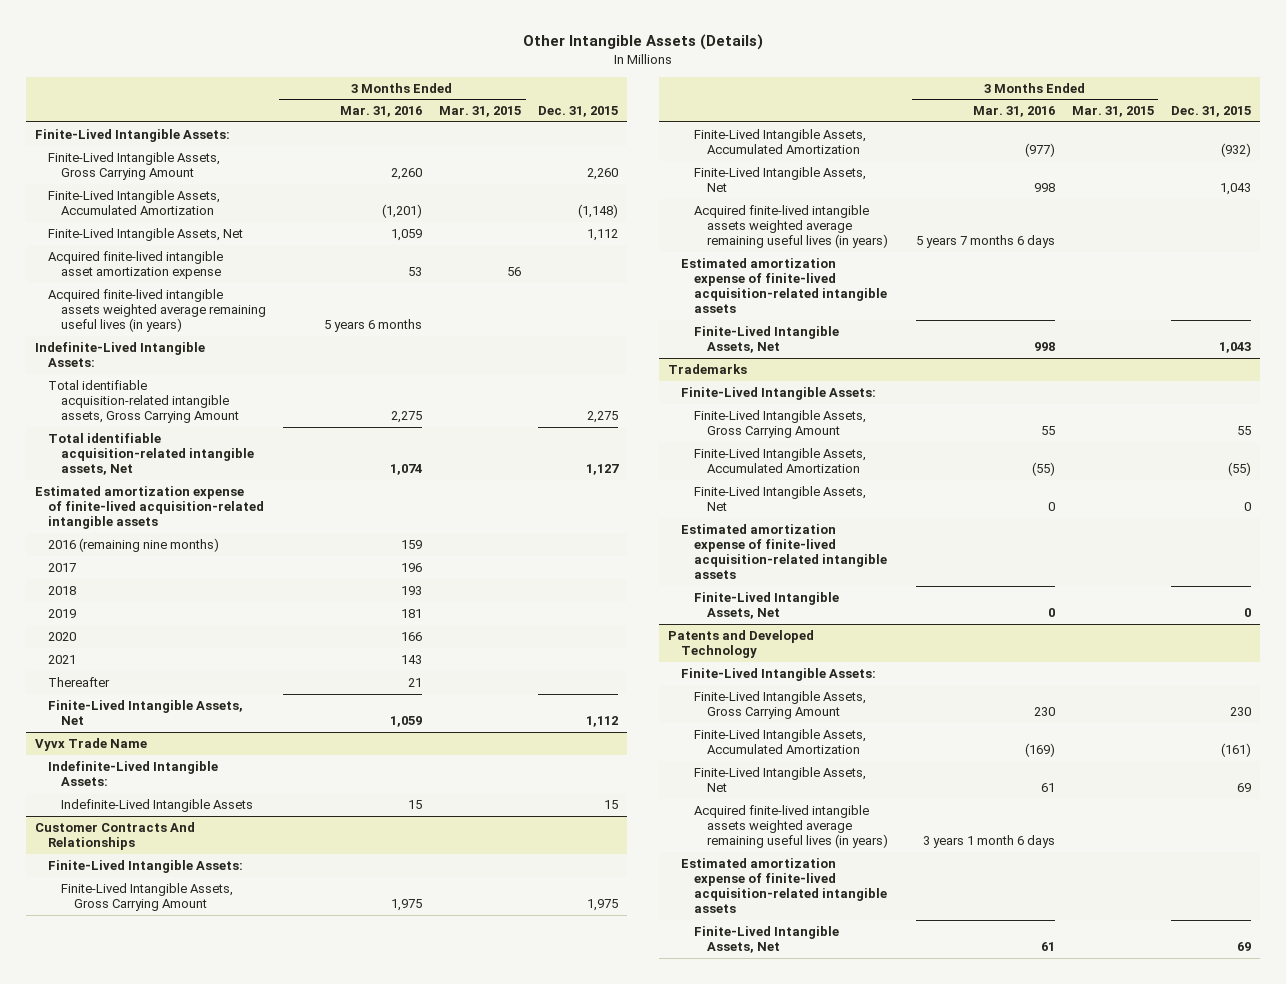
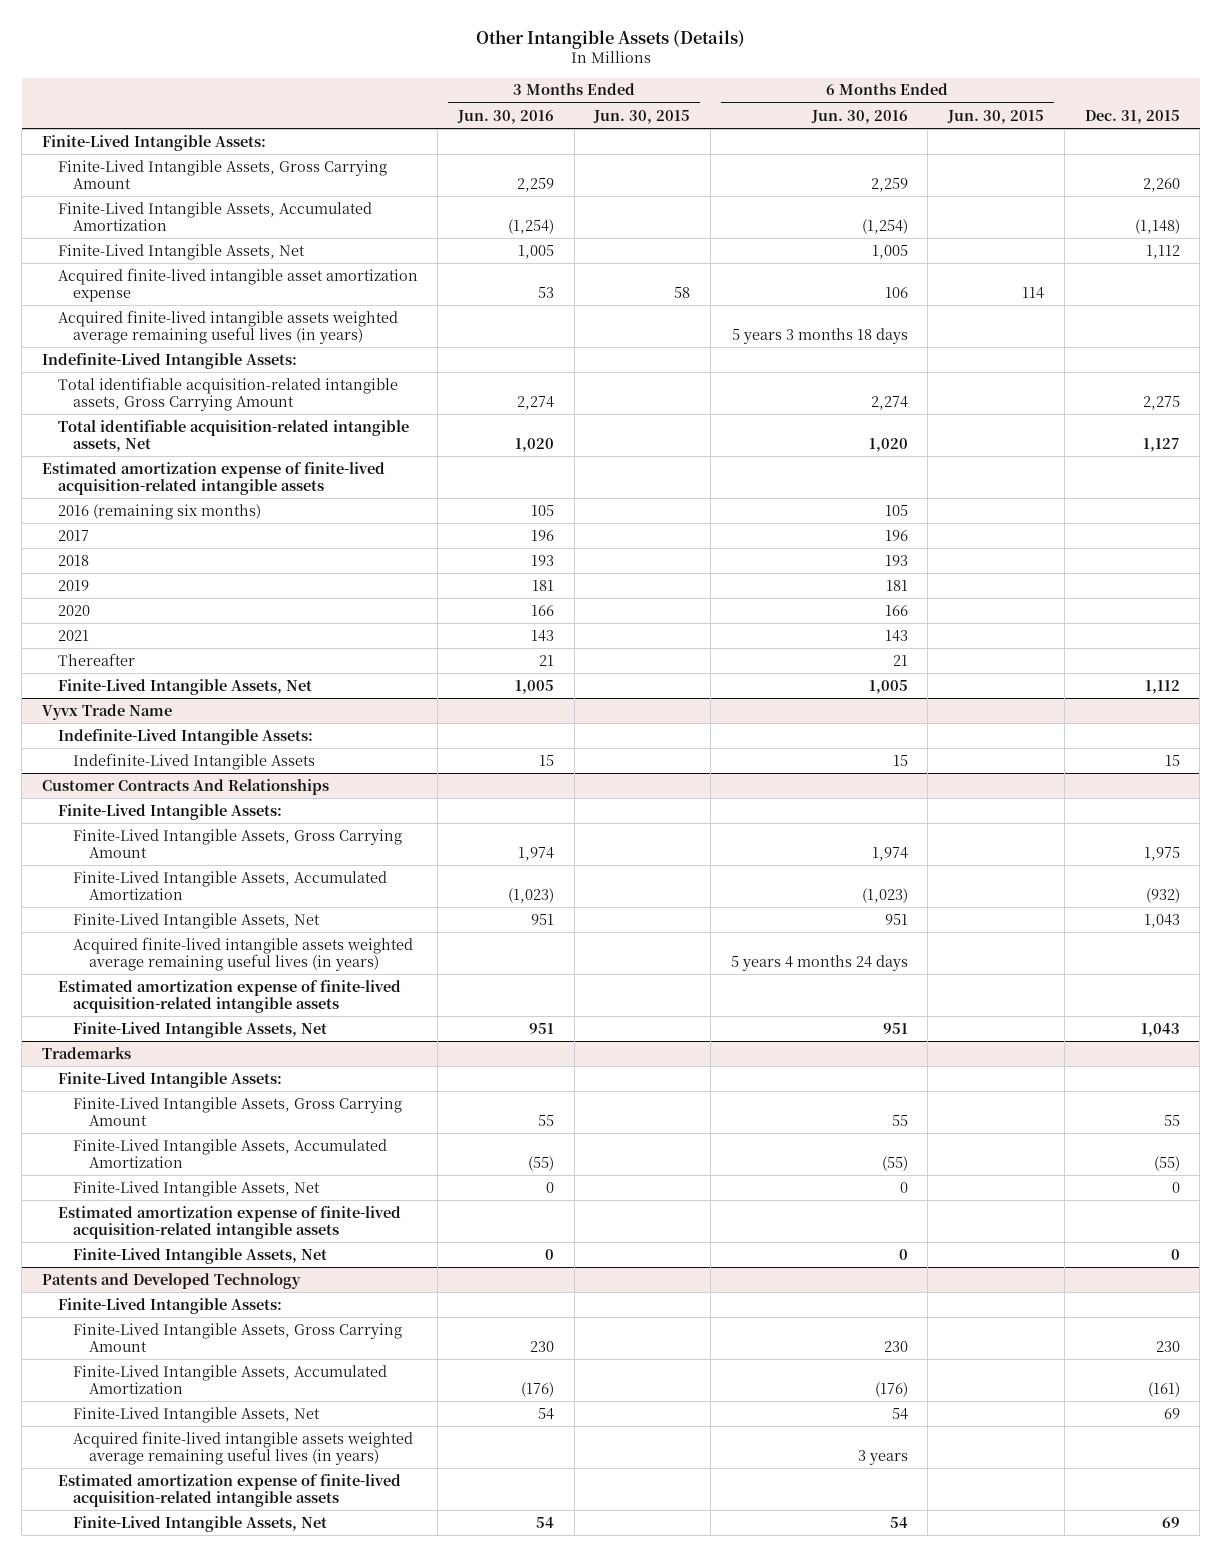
- | 3 Months Ended Mar. 31, 2016 | 3 Months Ended Mar. 31, 2015 | Dec. 31, 2015
+ | 3 Months Ended Jun. 30, 2016 | 3 Months Ended Jun. 30, 2015 | 6 Months Ended Jun. 30, 2016 | 6 Months Ended Jun. 30, 2015 | Dec. 31, 2015
- 2016 (remaining nine months) | 159 | |
+ 2016 (remaining six months) | 105 | | 105 | |

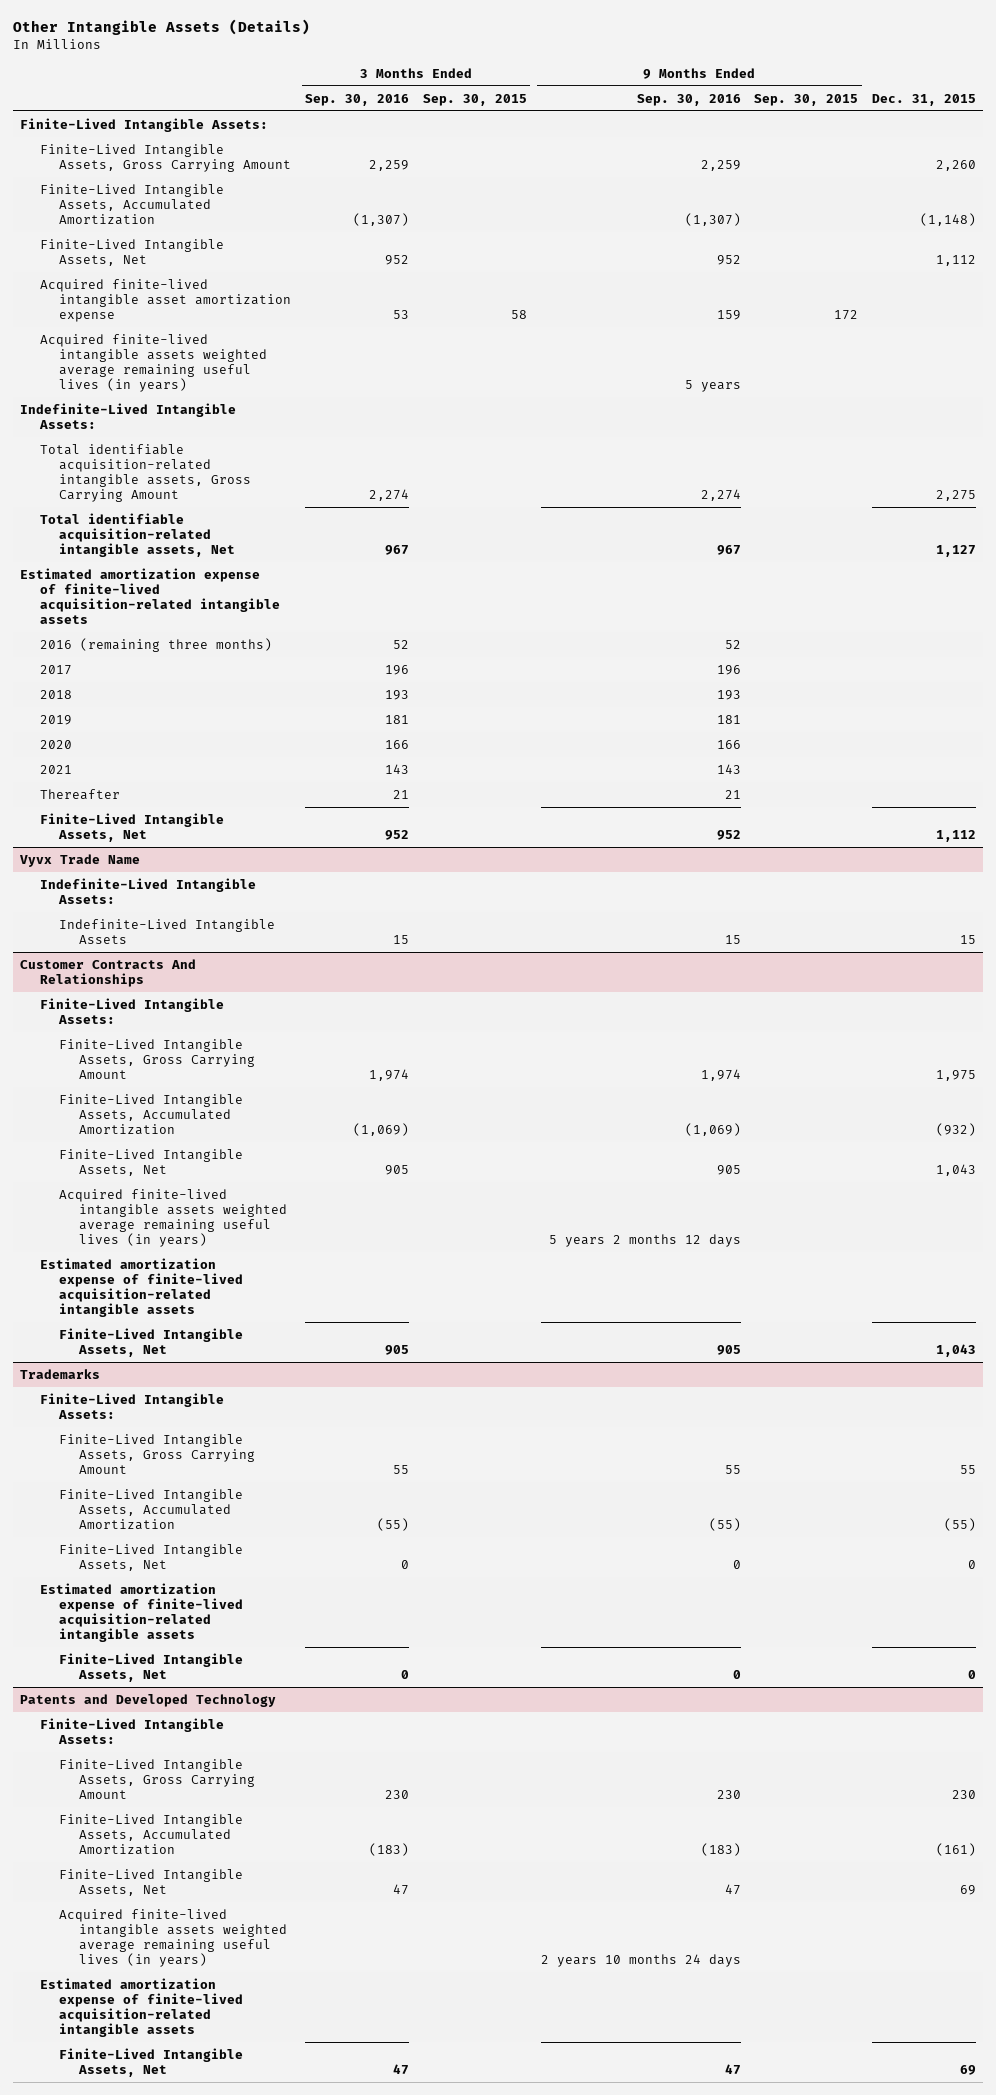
- | 3 Months Ended Jun. 30, 2016 | 3 Months Ended Jun. 30, 2015 | 6 Months Ended Jun. 30, 2016 | 6 Months Ended Jun. 30, 2015 | Dec. 31, 2015
+ | 3 Months Ended Sep. 30, 2016 | 3 Months Ended Sep. 30, 2015 | 9 Months Ended Sep. 30, 2016 | 9 Months Ended Sep. 30, 2015 | Dec. 31, 2015
- 2016 (remaining six months) | 105 | | 105 | |
+ 2016 (remaining three months) | 52 | | 52 | |

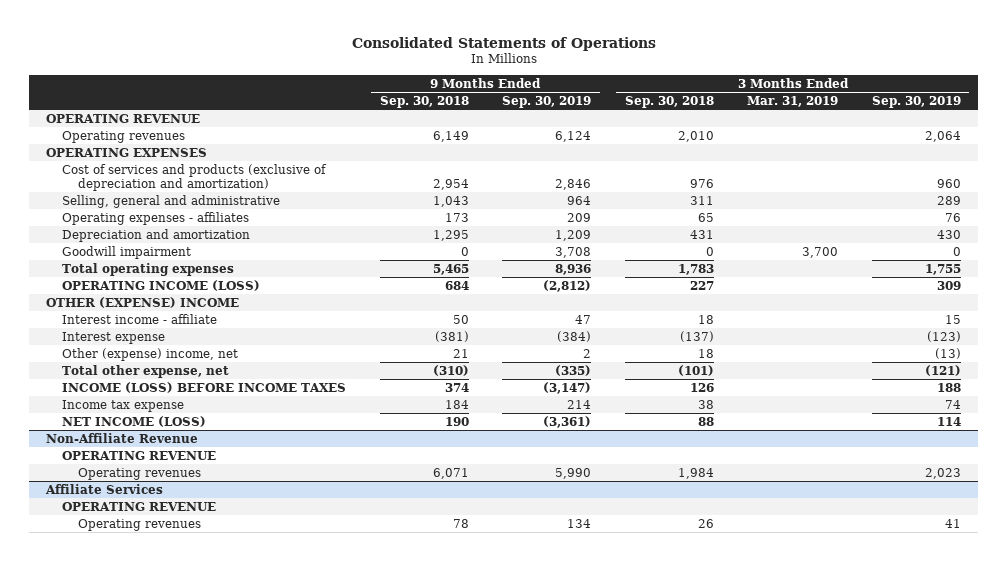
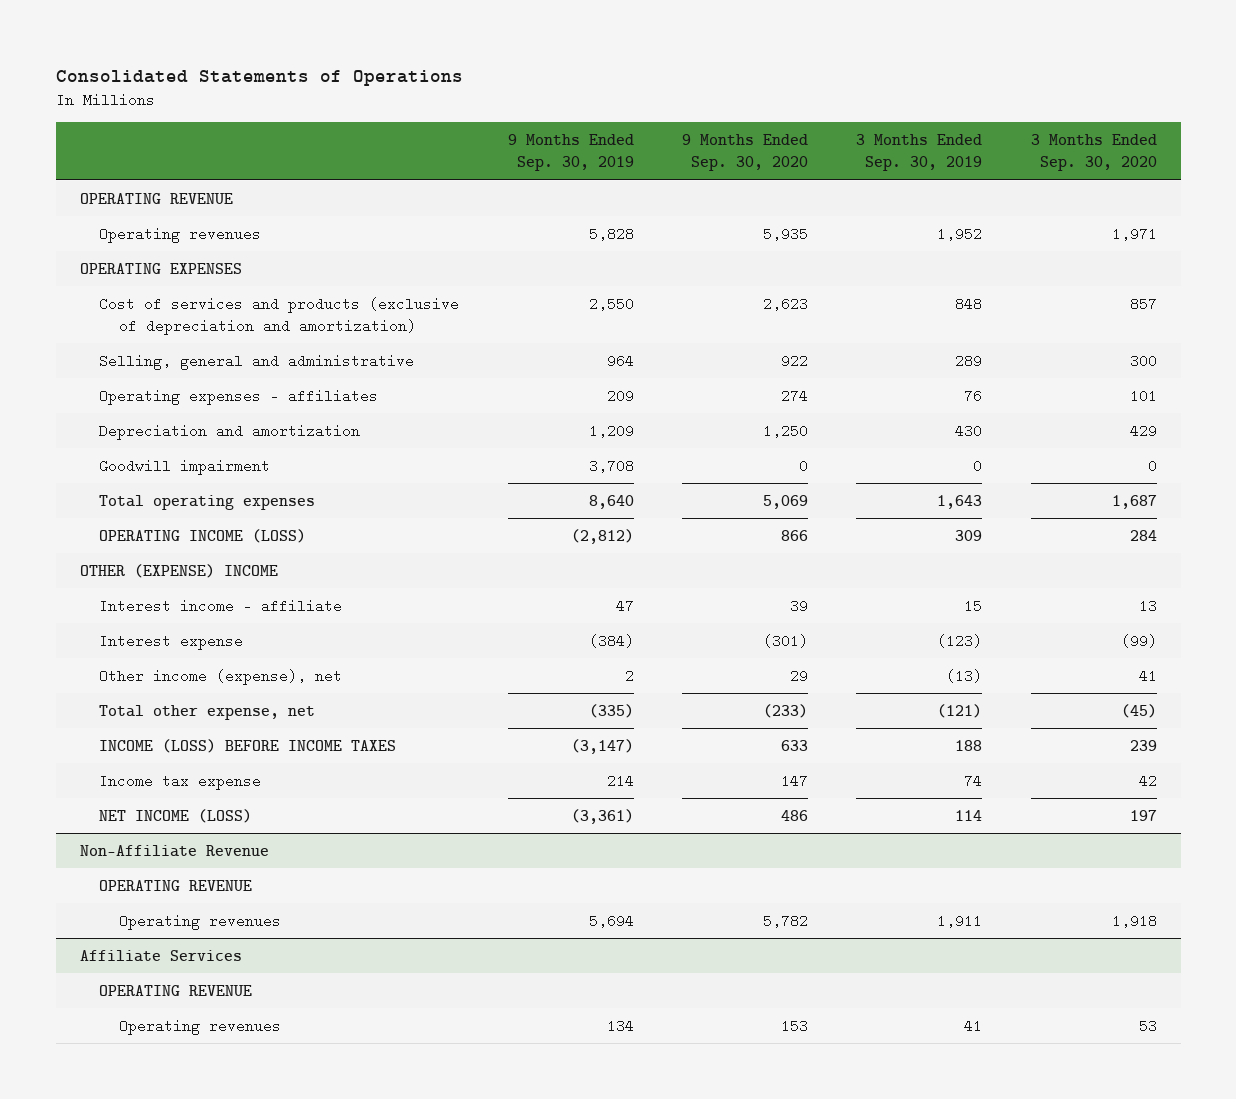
- | 9 Months Ended Sep. 30, 2018 | 9 Months Ended Sep. 30, 2019 | 3 Months Ended Sep. 30, 2018 | 3 Months Ended Mar. 31, 2019 | 3 Months Ended Sep. 30, 2019
+ | 9 Months Ended Sep. 30, 2019 | 9 Months Ended Sep. 30, 2020 | 3 Months Ended Sep. 30, 2019 | 3 Months Ended Sep. 30, 2020
- Operating revenues | 6,149 | 6,124 | 2,010 | | 2,064
+ Operating revenues | 5,828 | 5,935 | 1,952 | 1,971
- Cost of services and products (exclusive of depreciation and amortization) | 2,954 | 2,846 | 976 | | 960
+ Cost of services and products (exclusive of depreciation and amortization) | 2,550 | 2,623 | 848 | 857
- Total operating expenses | 5,465 | 8,936 | 1,783 | | 1,755
+ Total operating expenses | 8,640 | 5,069 | 1,643 | 1,687
- Other (expense) income, net | 21 | 2 | 18 | | (13)
+ Other income (expense), net | 2 | 29 | (13) | 41
@ Non-Affiliate Revenue
- Operating revenues | 6,071 | 5,990 | 1,984 | | 2,023
+ Operating revenues | 5,694 | 5,782 | 1,911 | 1,918

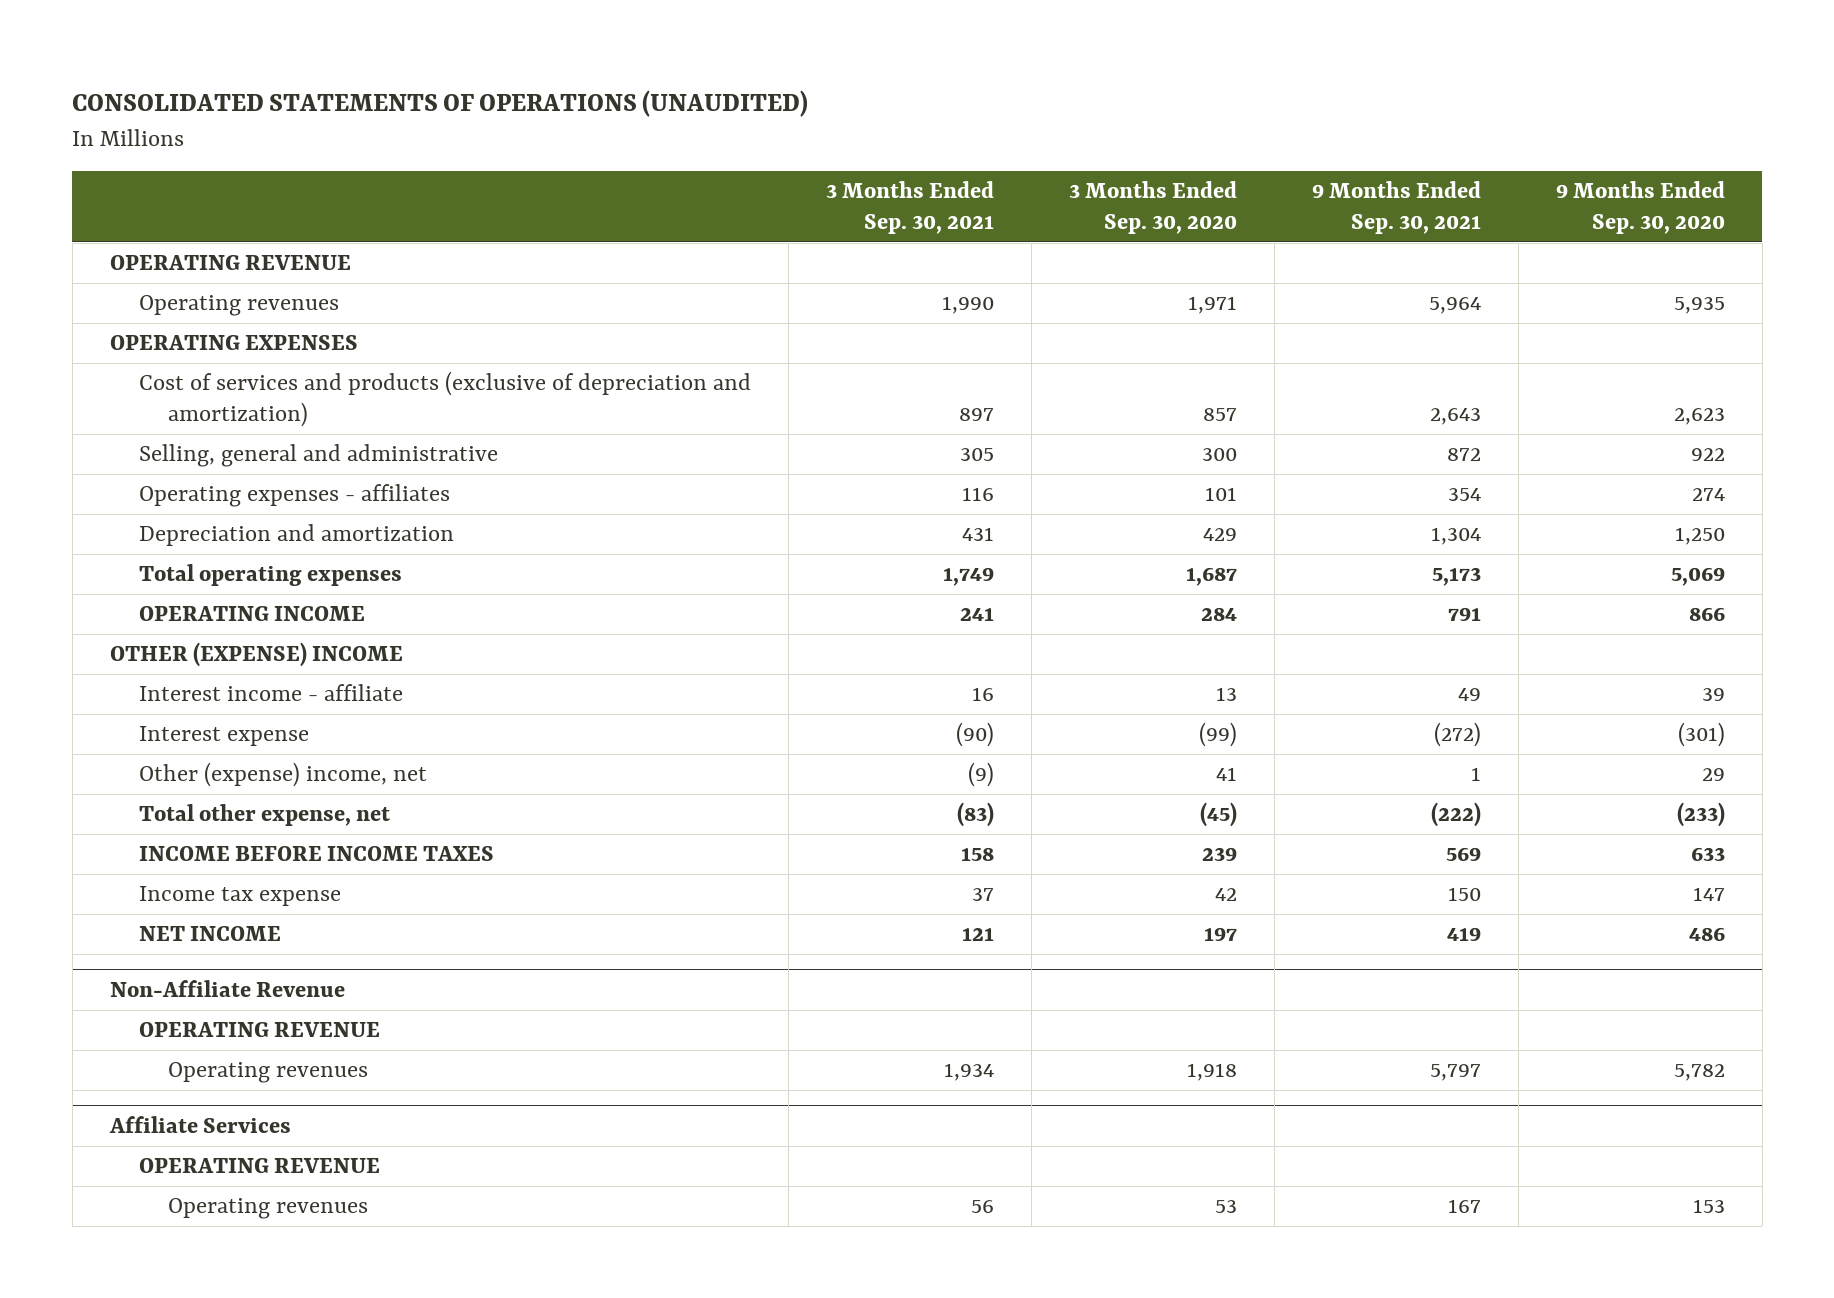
- Consolidated Statements of Operations
+ CONSOLIDATED STATEMENTS OF OPERATIONS (UNAUDITED)
- | 9 Months Ended Sep. 30, 2019 | 9 Months Ended Sep. 30, 2020 | 3 Months Ended Sep. 30, 2019 | 3 Months Ended Sep. 30, 2020
+ | 3 Months Ended Sep. 30, 2021 | 3 Months Ended Sep. 30, 2020 | 9 Months Ended Sep. 30, 2021 | 9 Months Ended Sep. 30, 2020
- Goodwill impairment | 3,708 | 0 | 0 | 0
- OPERATING INCOME (LOSS) | (2,812) | 866 | 309 | 284
+ OPERATING INCOME | 241 | 284 | 791 | 866
- Other income (expense), net | 2 | 29 | (13) | 41
+ Other (expense) income, net | (9) | 41 | 1 | 29
- INCOME (LOSS) BEFORE INCOME TAXES | (3,147) | 633 | 188 | 239
+ INCOME BEFORE INCOME TAXES | 158 | 239 | 569 | 633
- NET INCOME (LOSS) | (3,361) | 486 | 114 | 197
+ NET INCOME | 121 | 197 | 419 | 486

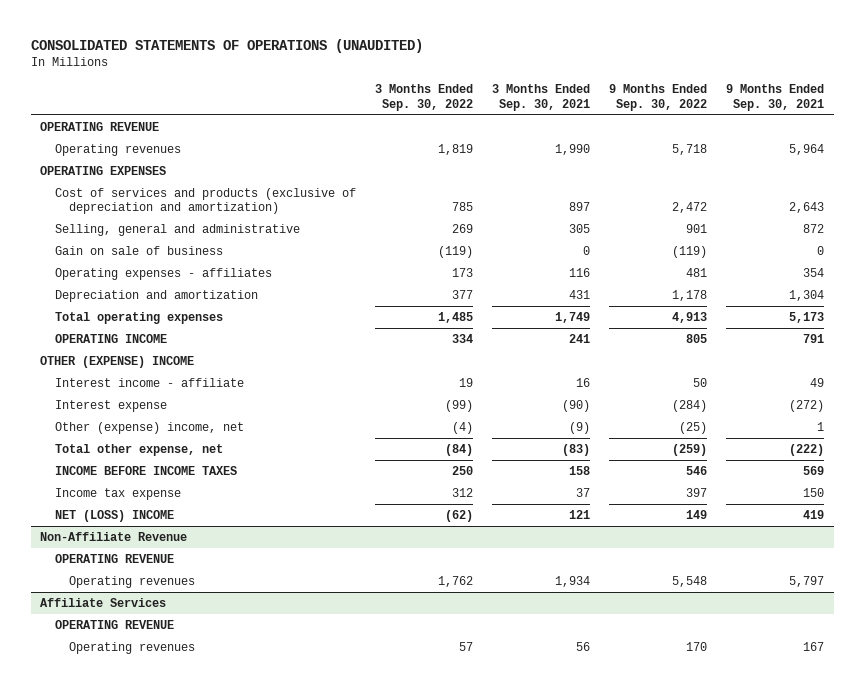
- | 3 Months Ended Sep. 30, 2021 | 3 Months Ended Sep. 30, 2020 | 9 Months Ended Sep. 30, 2021 | 9 Months Ended Sep. 30, 2020
+ | 3 Months Ended Sep. 30, 2022 | 3 Months Ended Sep. 30, 2021 | 9 Months Ended Sep. 30, 2022 | 9 Months Ended Sep. 30, 2021
+ Gain on sale of business | (119) | 0 | (119) | 0
- NET INCOME | 121 | 197 | 419 | 486
+ NET (LOSS) INCOME | (62) | 121 | 149 | 419

